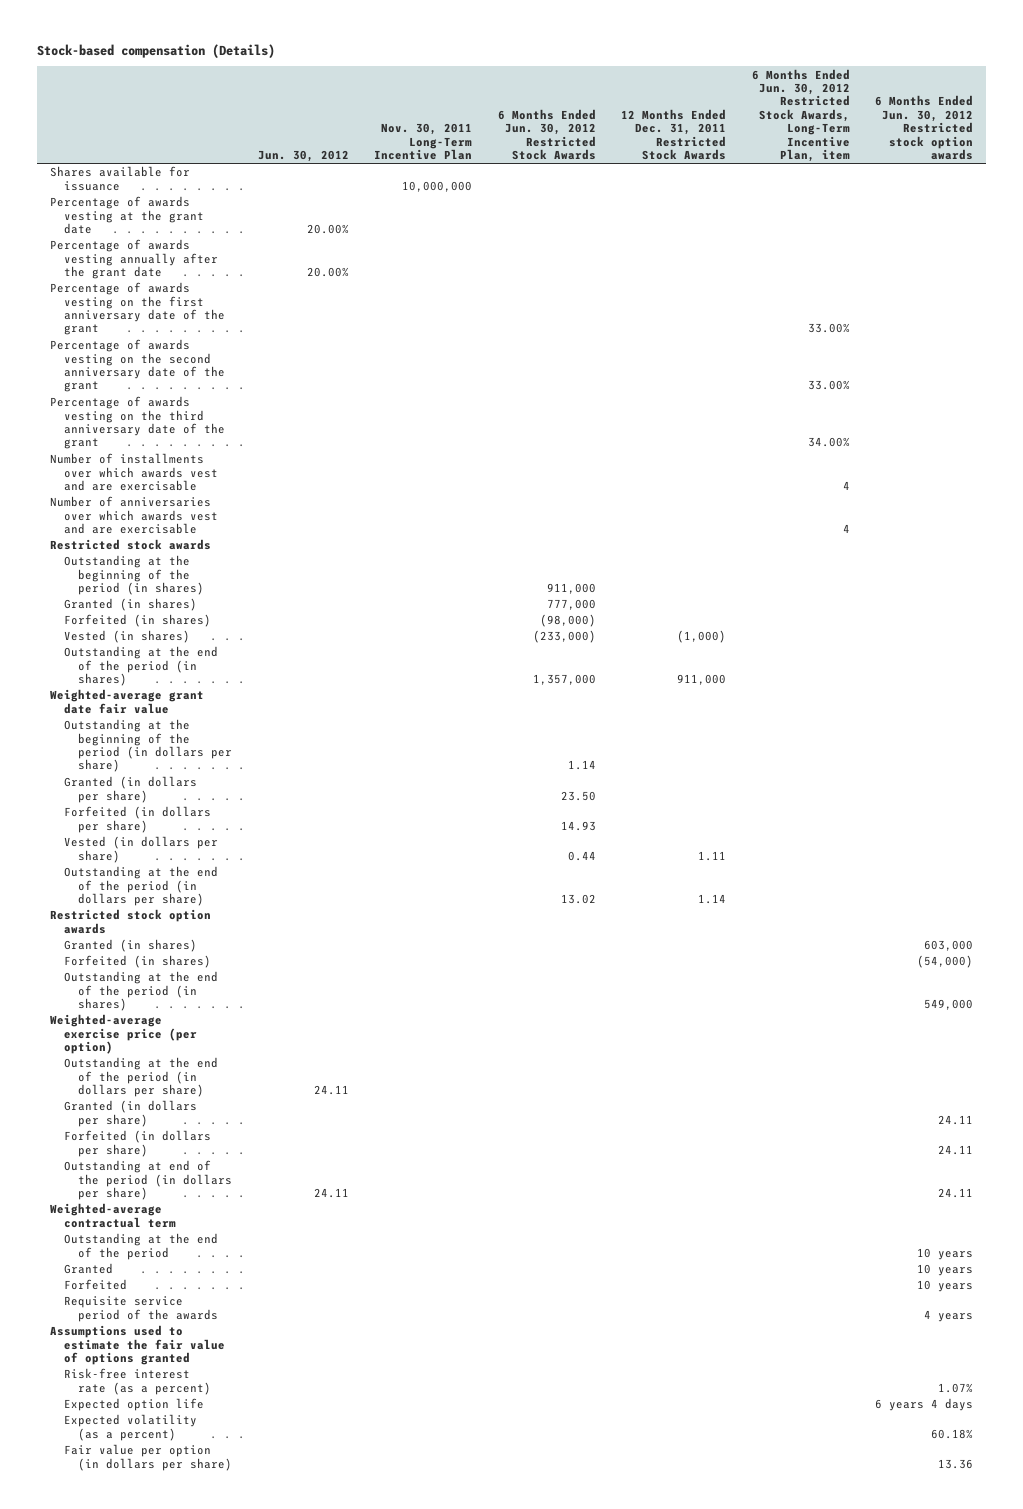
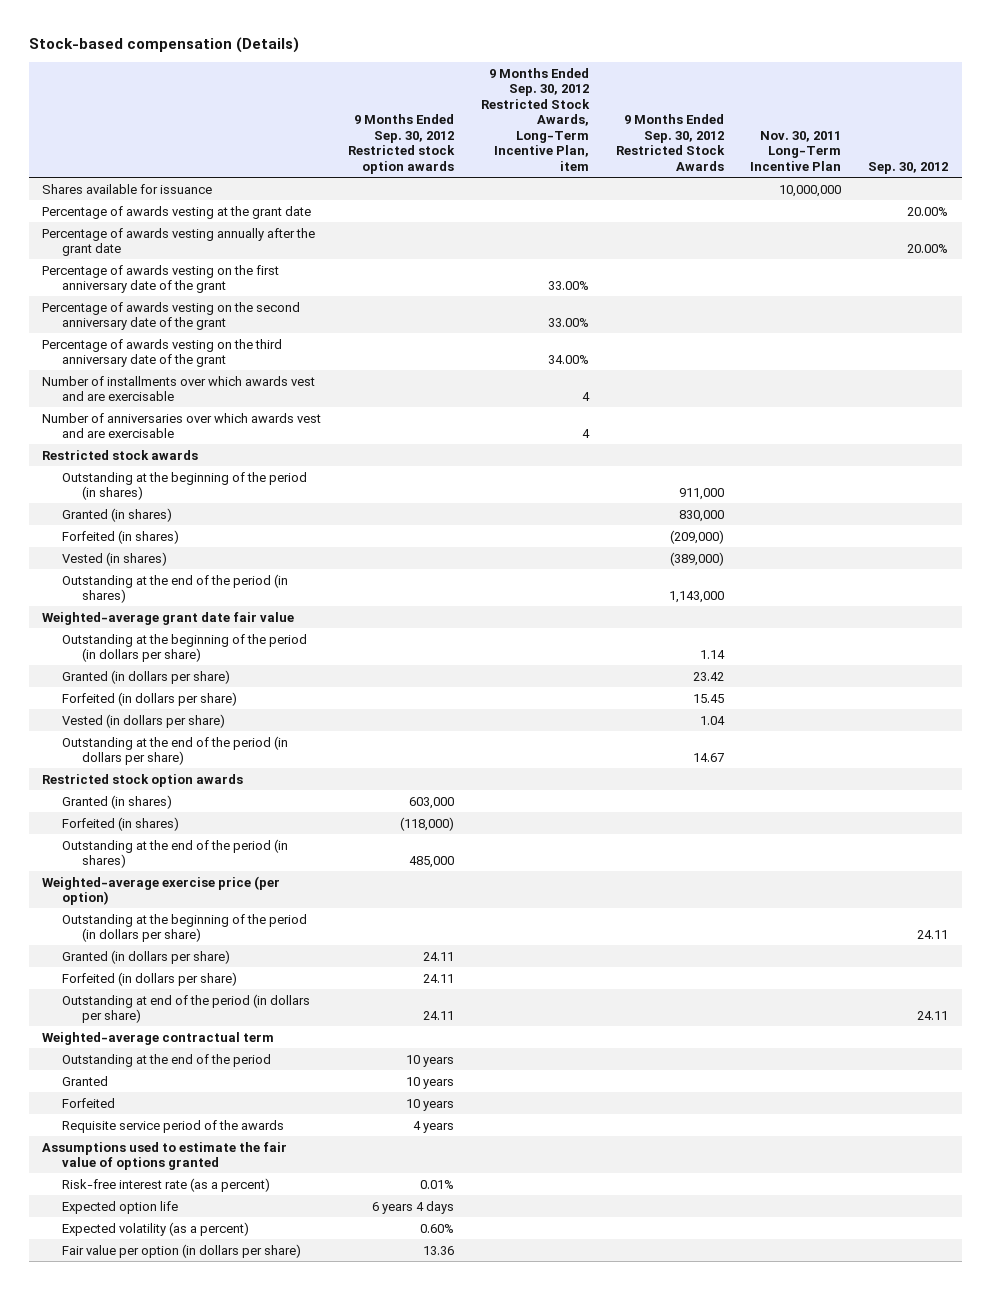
- | Jun. 30, 2012 | Nov. 30, 2011 Long-Term Incentive Plan | 6 Months Ended Jun. 30, 2012 Restricted Stock Awards | 12 Months Ended Dec. 31, 2011 Restricted Stock Awards | 6 Months Ended Jun. 30, 2012 Restricted Stock Awards, Long-Term Incentive Plan, item | 6 Months Ended Jun. 30, 2012 Restricted stock option awards
+ | 9 Months Ended Sep. 30, 2012 Restricted stock option awards | 9 Months Ended Sep. 30, 2012 Restricted Stock Awards, Long-Term Incentive Plan, item | 9 Months Ended Sep. 30, 2012 Restricted Stock Awards | Nov. 30, 2011 Long-Term Incentive Plan | Sep. 30, 2012
- Outstanding at the end of the period (in dollars per share) | 24.11 | | | | |
+ Outstanding at the beginning of the period (in dollars per share) | | | | | 24.11

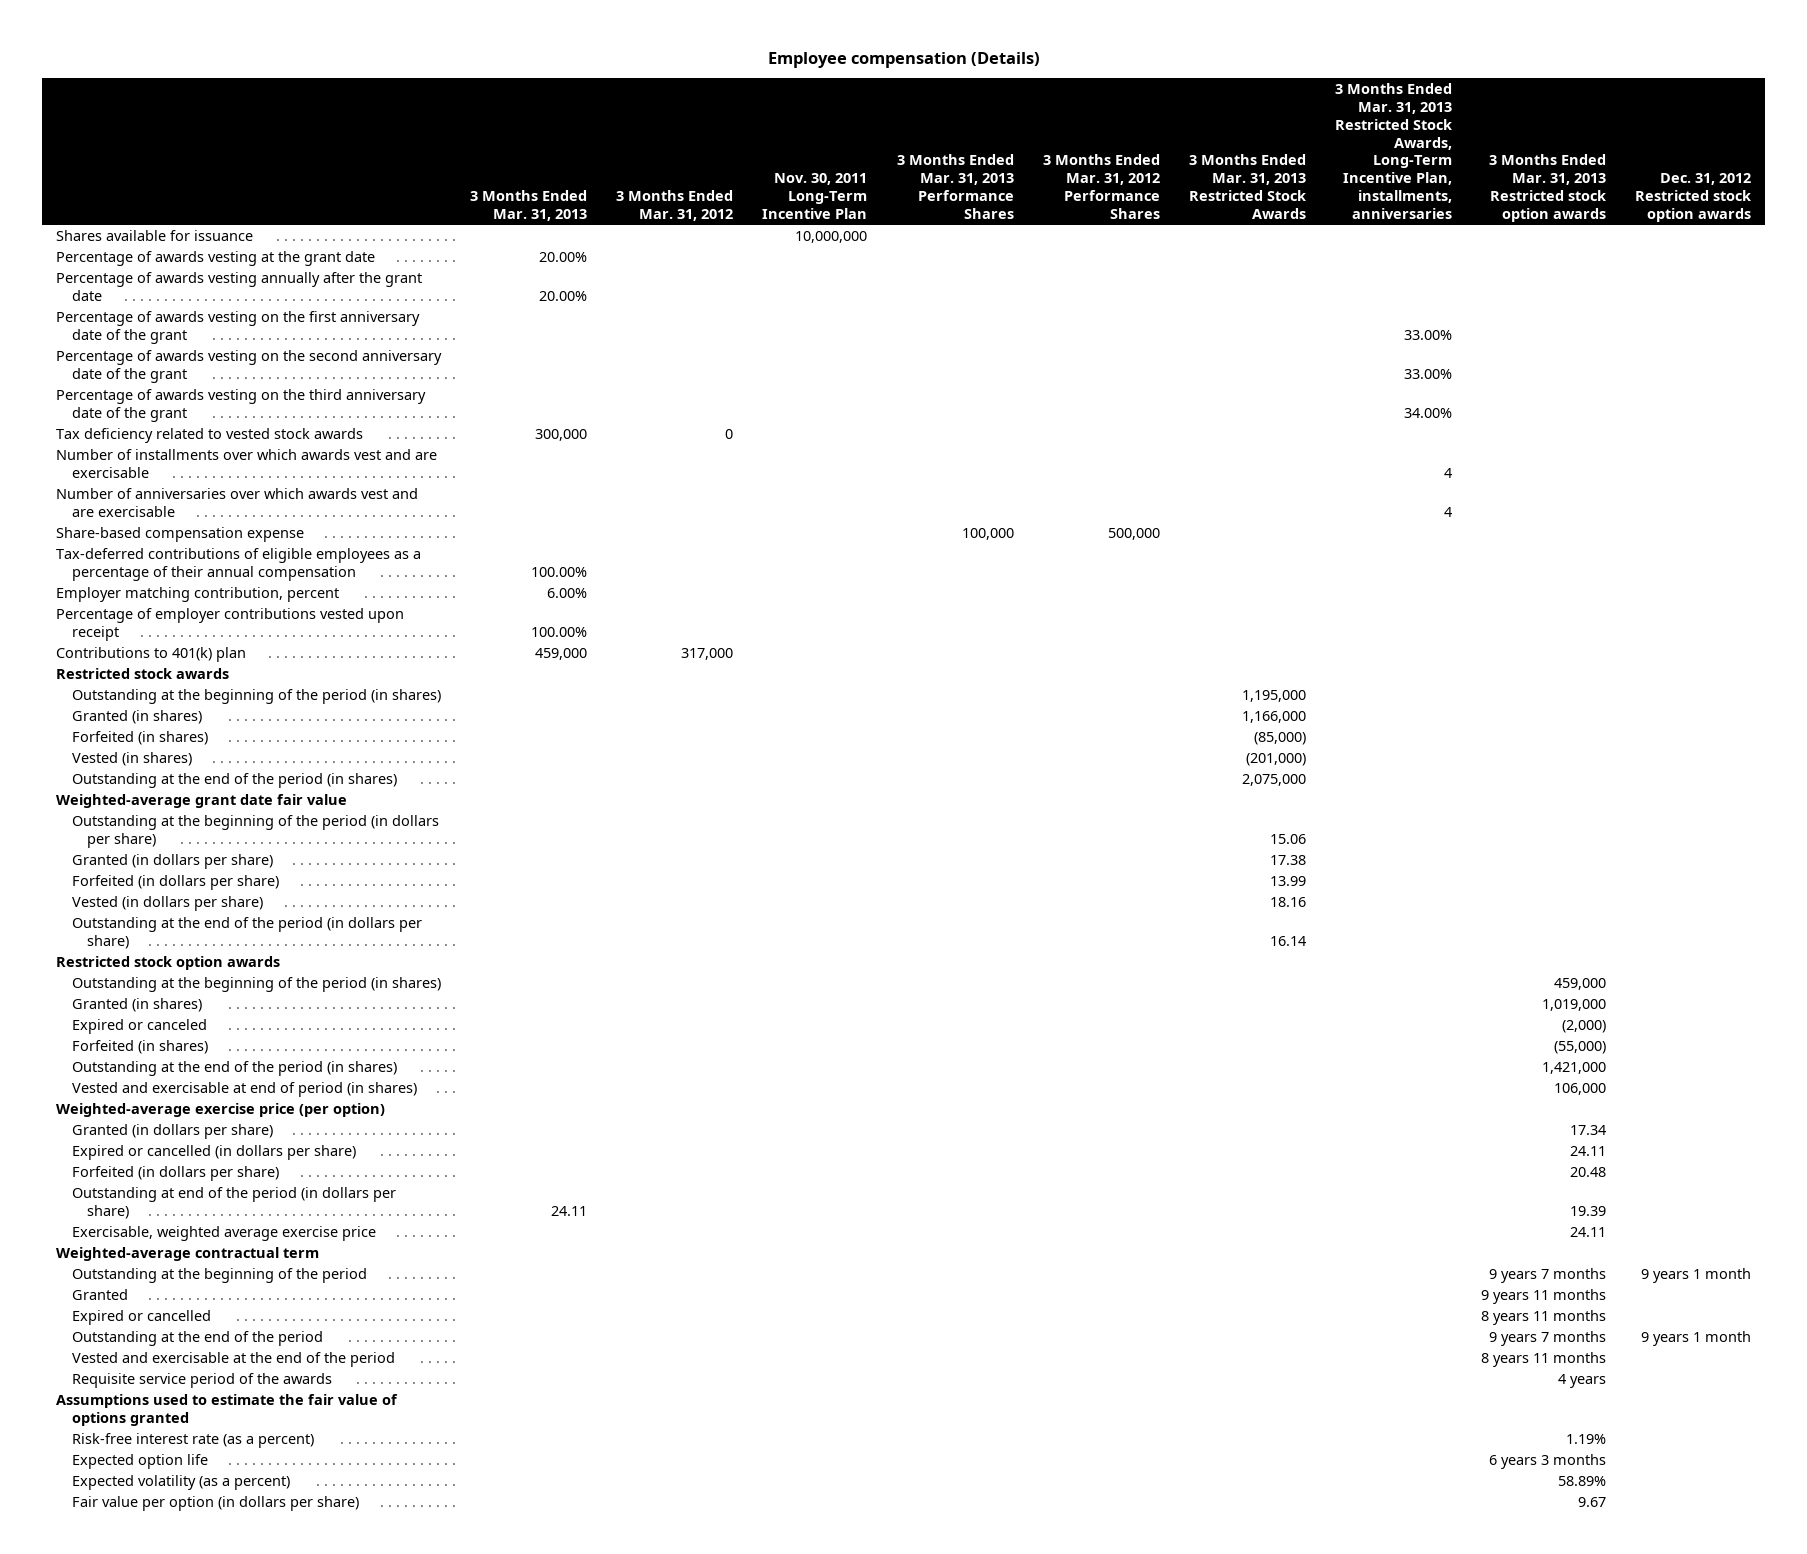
- Stock-based compensation (Details)
+ Employee compensation (Details)
- | 9 Months Ended Sep. 30, 2012 Restricted stock option awards | 9 Months Ended Sep. 30, 2012 Restricted Stock Awards, Long-Term Incentive Plan, item | 9 Months Ended Sep. 30, 2012 Restricted Stock Awards | Nov. 30, 2011 Long-Term Incentive Plan | Sep. 30, 2012
+ | 3 Months Ended Mar. 31, 2013 | 3 Months Ended Mar. 31, 2012 | Nov. 30, 2011 Long-Term Incentive Plan | 3 Months Ended Mar. 31, 2013 Performance Shares | 3 Months Ended Mar. 31, 2012 Performance Shares | 3 Months Ended Mar. 31, 2013 Restricted Stock Awards | 3 Months Ended Mar. 31, 2013 Restricted Stock Awards, Long-Term Incentive Plan, installments, anniversaries | 3 Months Ended Mar. 31, 2013 Restricted stock option awards | Dec. 31, 2012 Restricted stock option awards
+ Tax deficiency related to vested stock awards | 300,000 | 0 | | | | | | |
+ Share-based compensation expense | | | | 100,000 | 500,000 | | | |
+ Tax-deferred contributions of eligible employees as a percentage of their annual compensation | 100.00% | | | | | | | |
+ Employer matching contribution, percent | 6.00% | | | | | | | |
+ Percentage of employer contributions vested upon receipt | 100.00% | | | | | | | |
+ Contributions to 401(k) plan | 459,000 | 317,000 | | | | | | |
+ Outstanding at the beginning of the period (in shares) | | | | | | | | 459,000 |
+ Expired or canceled | | | | | | | | (2,000) |
+ Vested and exercisable at end of period (in shares) | | | | | | | | 106,000 |
- Outstanding at the beginning of the period (in dollars per share) | | | | | 24.11
+ Expired or cancelled (in dollars per share) | | | | | | | | 24.11 |
+ Exercisable, weighted average exercise price | | | | | | | | 24.11 |
+ Outstanding at the beginning of the period | | | | | | | | 9 years 7 months | 9 years 1 month
- Forfeited | 10 years | | | |
+ Expired or cancelled | | | | | | | | 8 years 11 months |
moved down: Outstanding at the end of the period | | | | | | | | 9 years 7 months | 9 years 1 month
+ Vested and exercisable at the end of the period | | | | | | | | 8 years 11 months |

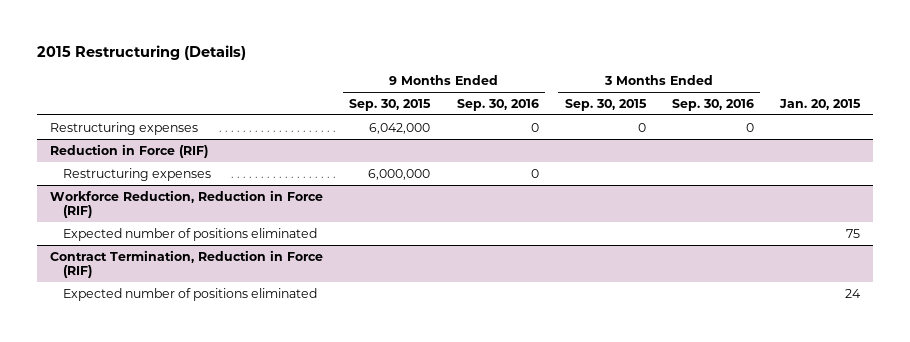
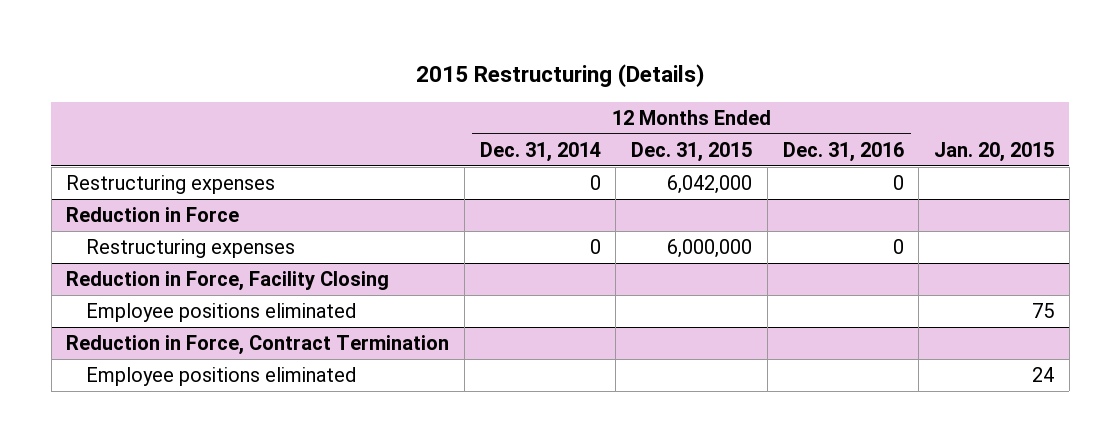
- | 9 Months Ended Sep. 30, 2015 | 9 Months Ended Sep. 30, 2016 | 3 Months Ended Sep. 30, 2015 | 3 Months Ended Sep. 30, 2016 | Jan. 20, 2015
+ | 12 Months Ended Dec. 31, 2014 | 12 Months Ended Dec. 31, 2015 | 12 Months Ended Dec. 31, 2016 | Jan. 20, 2015
- Reduction in Force (RIF)
+ Reduction in Force
- Workforce Reduction, Reduction in Force (RIF)
- Expected number of positions eliminated | | | | | 75
- Contract Termination, Reduction in Force (RIF)
- Expected number of positions eliminated | | | | | 24
+ Reduction in Force, Facility Closing
+ Employee positions eliminated | | | | 75
+ Reduction in Force, Contract Termination
+ Employee positions eliminated | | | | 24

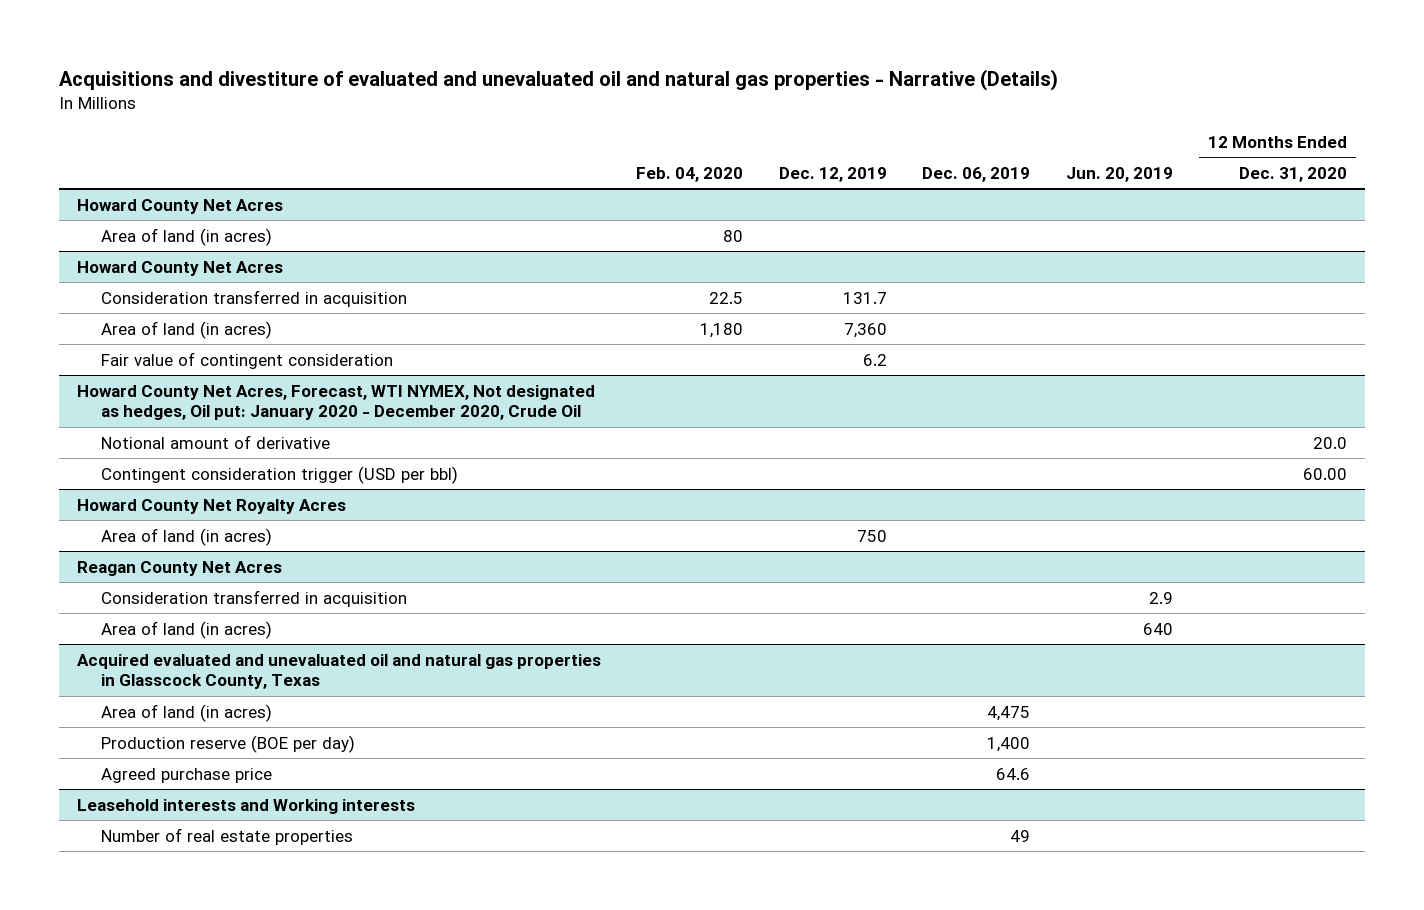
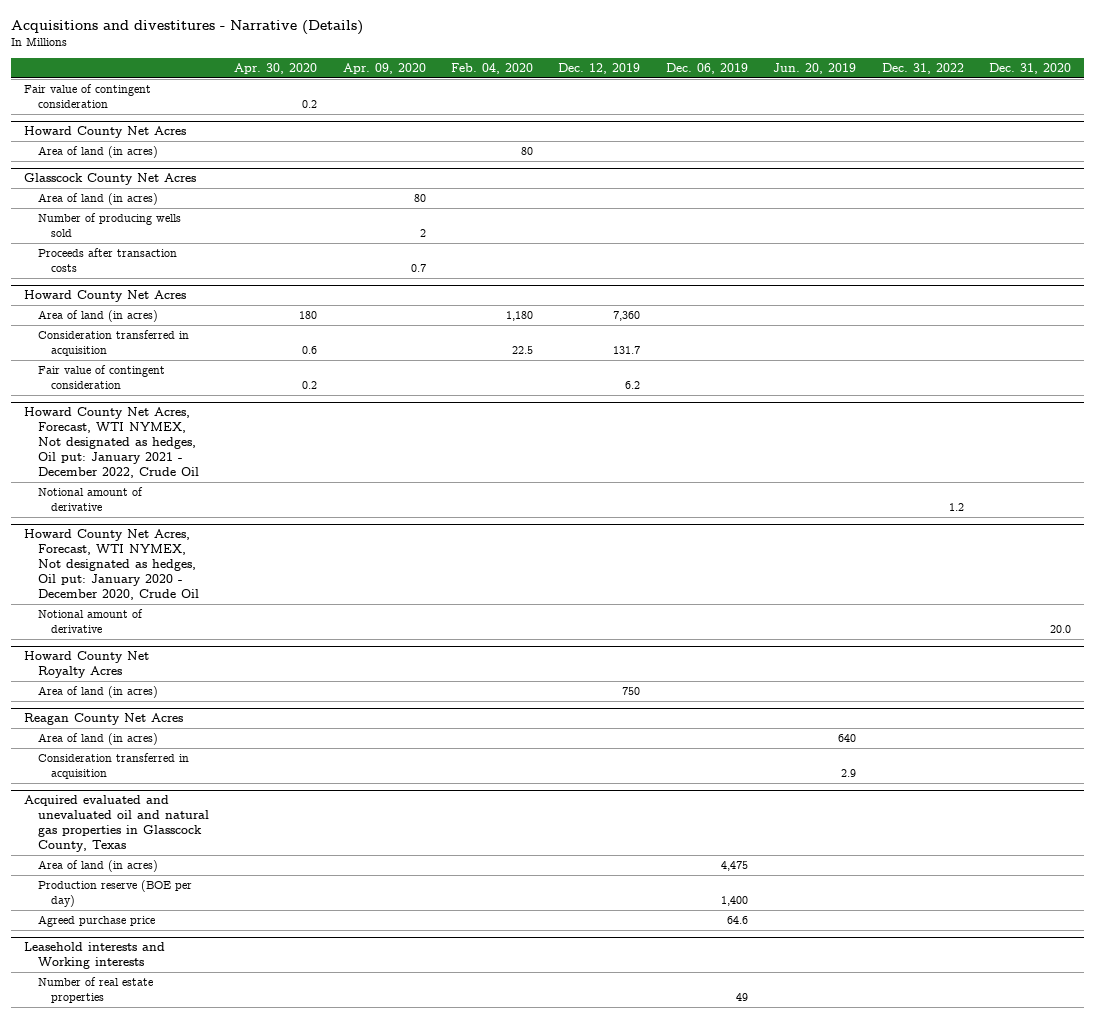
- Acquisitions and divestiture of evaluated and unevaluated oil and natural gas properties - Narrative (Details)
+ Acquisitions and divestitures - Narrative (Details)
- | Feb. 04, 2020 | Dec. 12, 2019 | Dec. 06, 2019 | Jun. 20, 2019 | 12 Months Ended Dec. 31, 2020
+ | Apr. 30, 2020 | Apr. 09, 2020 | Feb. 04, 2020 | Dec. 12, 2019 | Dec. 06, 2019 | Jun. 20, 2019 | Dec. 31, 2022 | Dec. 31, 2020
+ Fair value of contingent consideration | 0.2 | | | | | | |
+ Glasscock County Net Acres
+ Area of land (in acres) | | 80 | | | | | |
+ Number of producing wells sold | | 2 | | | | | |
+ Proceeds after transaction costs | | 0.7 | | | | | |
@ Howard County Net Acres
moved down: Consideration transferred in acquisition | 0.6 | | 22.5 | 131.7 | | | |
+ Howard County Net Acres, Forecast, WTI NYMEX, Not designated as hedges, Oil put: January 2021 - December 2022, Crude Oil
+ Notional amount of derivative | | | | | | | 1.2 |
@ Howard County Net Acres, Forecast, WTI NYMEX, Not designated as hedges, Oil put: January 2020 - December 2020, Crude Oil
- Contingent consideration trigger (USD per bbl) | | | | | 60.00
@ Reagan County Net Acres
moved down: Consideration transferred in acquisition | | | | | | 2.9 | |

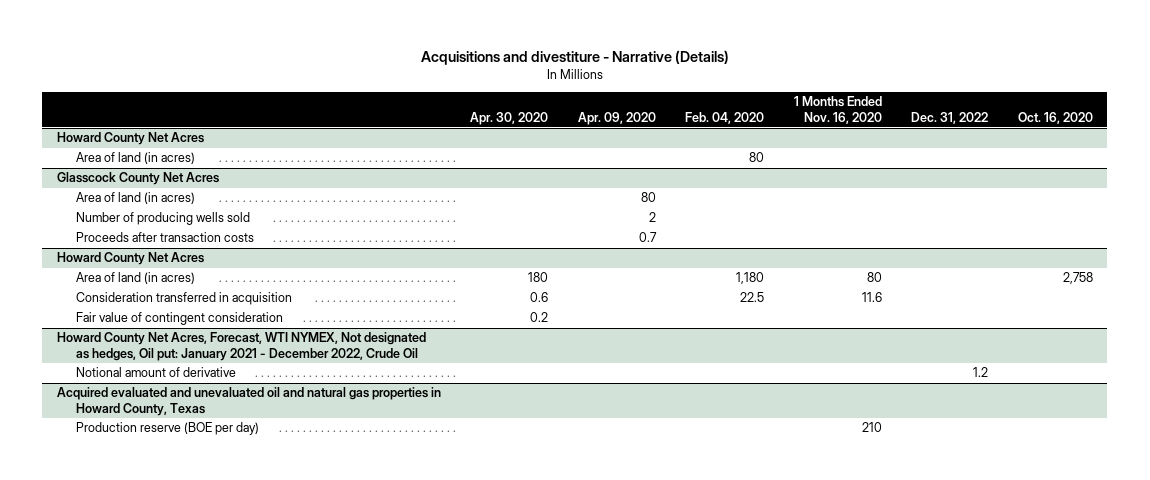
- Acquisitions and divestitures - Narrative (Details)
+ Acquisitions and divestiture - Narrative (Details)
- | Apr. 30, 2020 | Apr. 09, 2020 | Feb. 04, 2020 | Dec. 12, 2019 | Dec. 06, 2019 | Jun. 20, 2019 | Dec. 31, 2022 | Dec. 31, 2020
+ | Apr. 30, 2020 | Apr. 09, 2020 | Feb. 04, 2020 | 1 Months Ended Nov. 16, 2020 | Dec. 31, 2022 | Oct. 16, 2020
- Fair value of contingent consideration | 0.2 | | | | | | |
- Howard County Net Acres, Forecast, WTI NYMEX, Not designated as hedges, Oil put: January 2020 - December 2020, Crude Oil
- Notional amount of derivative | | | | | | | | 20.0
- Howard County Net Royalty Acres
- Area of land (in acres) | | | | 750 | | | |
- Reagan County Net Acres
- Area of land (in acres) | | | | | | 640 | |
- Consideration transferred in acquisition | | | | | | 2.9 | |
- Acquired evaluated and unevaluated oil and natural gas properties in Glasscock County, Texas
- Area of land (in acres) | | | | | 4,475 | | |
- Production reserve (BOE per day) | | | | | 1,400 | | |
- Agreed purchase price | | | | | 64.6 | | |
- Leasehold interests and Working interests
- Number of real estate properties | | | | | 49 | | |
+ Acquired evaluated and unevaluated oil and natural gas properties in Howard County, Texas
+ Production reserve (BOE per day) | | | | 210 | |

